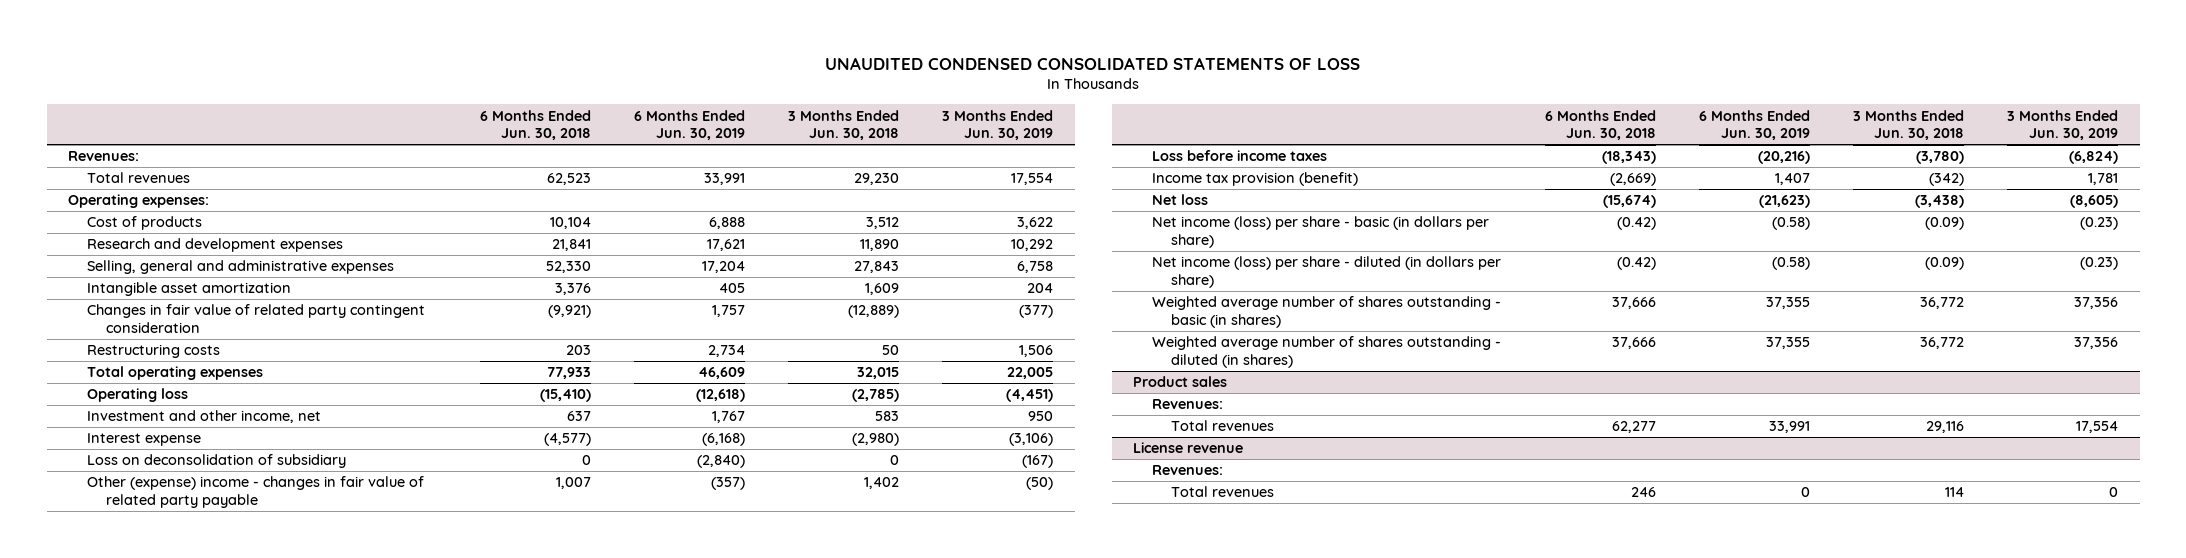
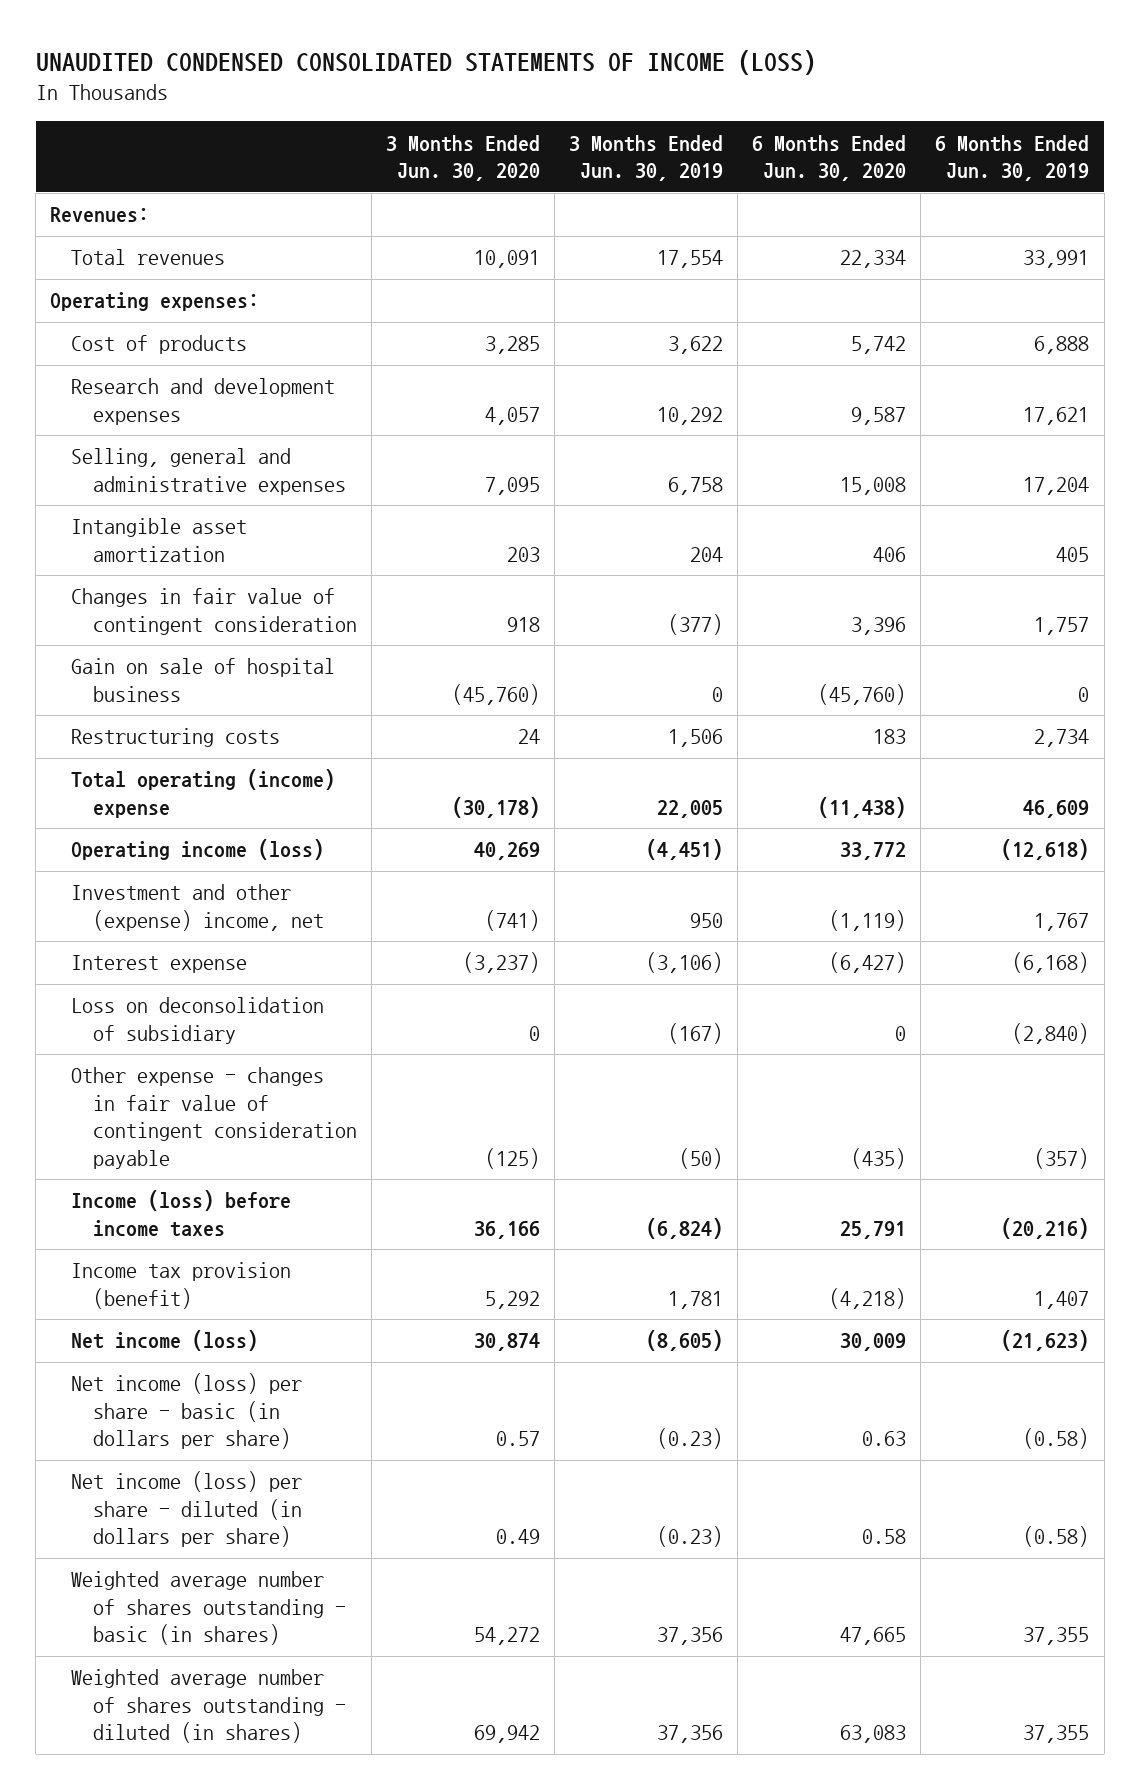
- UNAUDITED CONDENSED CONSOLIDATED STATEMENTS OF LOSS
+ UNAUDITED CONDENSED CONSOLIDATED STATEMENTS OF INCOME (LOSS)
- | 6 Months Ended Jun. 30, 2018 | 6 Months Ended Jun. 30, 2019 | 3 Months Ended Jun. 30, 2018 | 3 Months Ended Jun. 30, 2019
+ | 3 Months Ended Jun. 30, 2020 | 3 Months Ended Jun. 30, 2019 | 6 Months Ended Jun. 30, 2020 | 6 Months Ended Jun. 30, 2019
- Changes in fair value of related party contingent consideration | (9,921) | 1,757 | (12,889) | (377)
+ Changes in fair value of contingent consideration | 918 | (377) | 3,396 | 1,757
+ Gain on sale of hospital business | (45,760) | 0 | (45,760) | 0
- Total operating expenses | 77,933 | 46,609 | 32,015 | 22,005
- Operating loss | (15,410) | (12,618) | (2,785) | (4,451)
- Investment and other income, net | 637 | 1,767 | 583 | 950
+ Total operating (income) expense | (30,178) | 22,005 | (11,438) | 46,609
+ Operating income (loss) | 40,269 | (4,451) | 33,772 | (12,618)
+ Investment and other (expense) income, net | (741) | 950 | (1,119) | 1,767
- Other (expense) income - changes in fair value of related party payable | 1,007 | (357) | 1,402 | (50)
- Loss before income taxes | (18,343) | (20,216) | (3,780) | (6,824)
+ Other expense - changes in fair value of contingent consideration payable | (125) | (50) | (435) | (357)
+ Income (loss) before income taxes | 36,166 | (6,824) | 25,791 | (20,216)
- Net loss | (15,674) | (21,623) | (3,438) | (8,605)
+ Net income (loss) | 30,874 | (8,605) | 30,009 | (21,623)
- Product sales
- Revenues:
- Total revenues | 62,277 | 33,991 | 29,116 | 17,554
- License revenue
- Revenues:
- Total revenues | 246 | 0 | 114 | 0

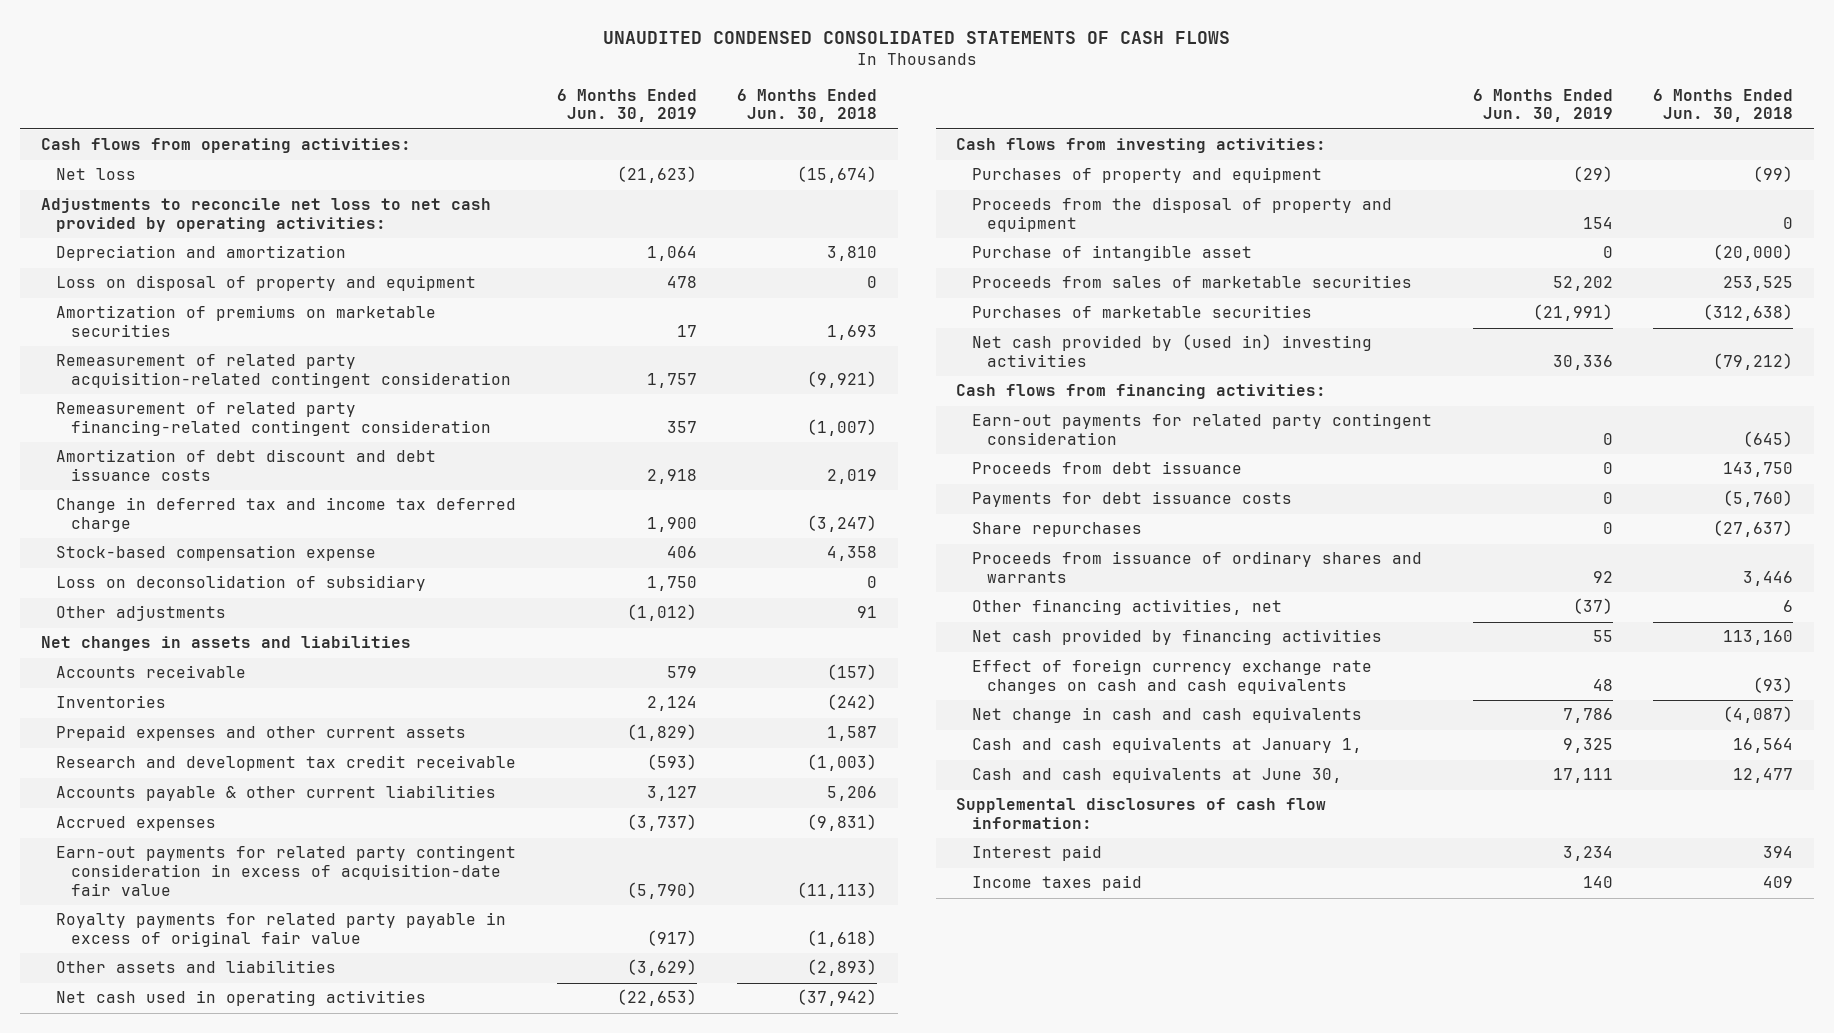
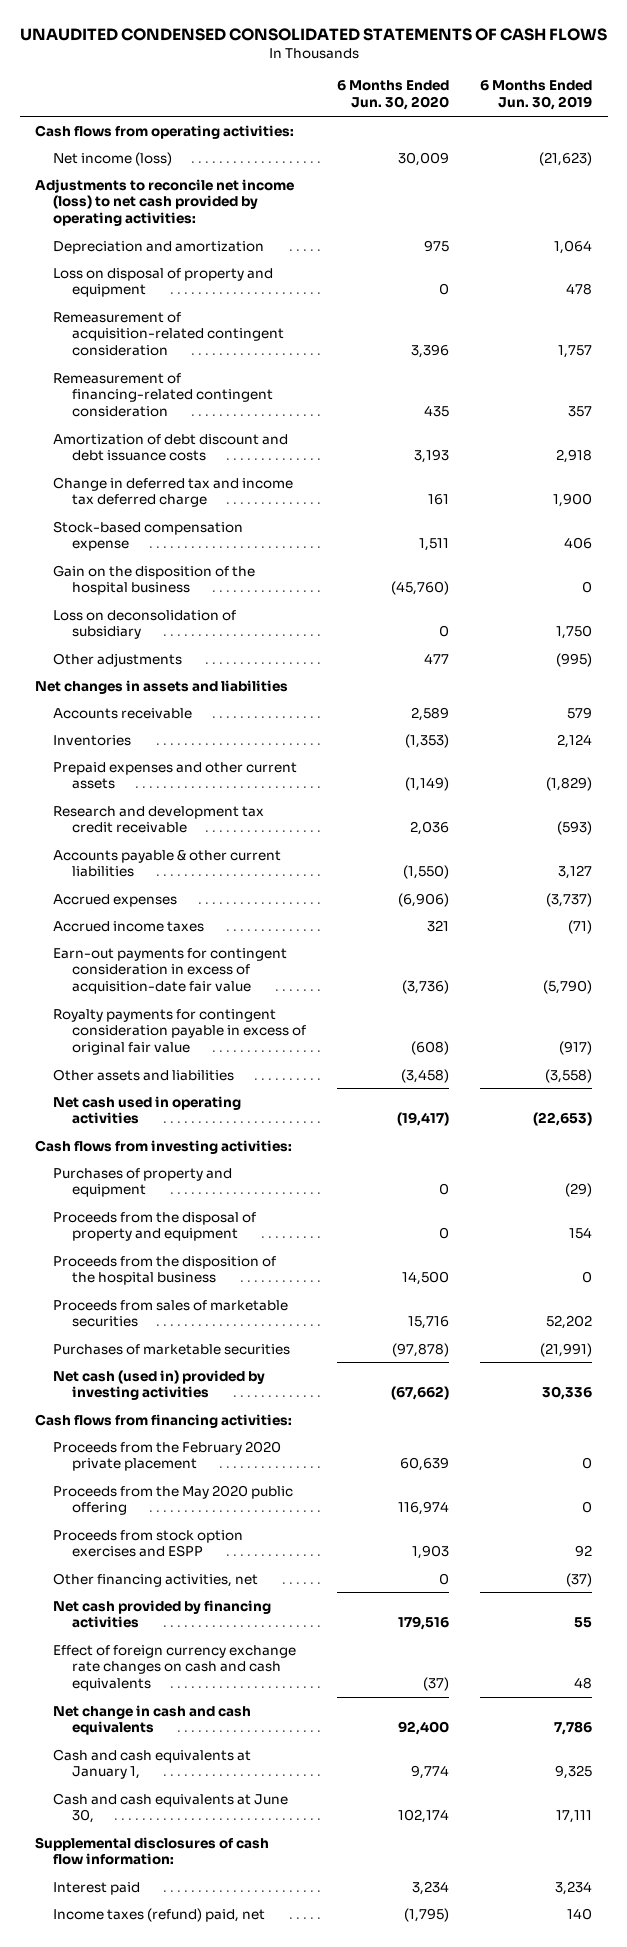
- | 6 Months Ended Jun. 30, 2019 | 6 Months Ended Jun. 30, 2018
+ | 6 Months Ended Jun. 30, 2020 | 6 Months Ended Jun. 30, 2019
- Net loss | (21,623) | (15,674)
- Adjustments to reconcile net loss to net cash provided by operating activities:
+ Net income (loss) | 30,009 | (21,623)
+ Adjustments to reconcile net income (loss) to net cash provided by operating activities:
- Amortization of premiums on marketable securities | 17 | 1,693
- Remeasurement of related party acquisition-related contingent consideration | 1,757 | (9,921)
- Remeasurement of related party financing-related contingent consideration | 357 | (1,007)
+ Remeasurement of acquisition-related contingent consideration | 3,396 | 1,757
+ Remeasurement of financing-related contingent consideration | 435 | 357
+ Gain on the disposition of the hospital business | (45,760) | 0
- Other adjustments | (1,012) | 91
+ Other adjustments | 477 | (995)
- Earn-out payments for related party contingent consideration in excess of acquisition-date fair value | (5,790) | (11,113)
- Royalty payments for related party payable in excess of original fair value | (917) | (1,618)
- Other assets and liabilities | (3,629) | (2,893)
+ Accrued income taxes | 321 | (71)
+ Earn-out payments for contingent consideration in excess of acquisition-date fair value | (3,736) | (5,790)
+ Royalty payments for contingent consideration payable in excess of original fair value | (608) | (917)
+ Other assets and liabilities | (3,458) | (3,558)
- Purchase of intangible asset | 0 | (20,000)
+ Proceeds from the disposition of the hospital business | 14,500 | 0
- Net cash provided by (used in) investing activities | 30,336 | (79,212)
+ Net cash (used in) provided by investing activities | (67,662) | 30,336
- Earn-out payments for related party contingent consideration | 0 | (645)
- Proceeds from debt issuance | 0 | 143,750
- Payments for debt issuance costs | 0 | (5,760)
- Share repurchases | 0 | (27,637)
- Proceeds from issuance of ordinary shares and warrants | 92 | 3,446
+ Proceeds from the February 2020 private placement | 60,639 | 0
+ Proceeds from the May 2020 public offering | 116,974 | 0
+ Proceeds from stock option exercises and ESPP | 1,903 | 92
- Income taxes paid | 140 | 409
+ Income taxes (refund) paid, net | (1,795) | 140

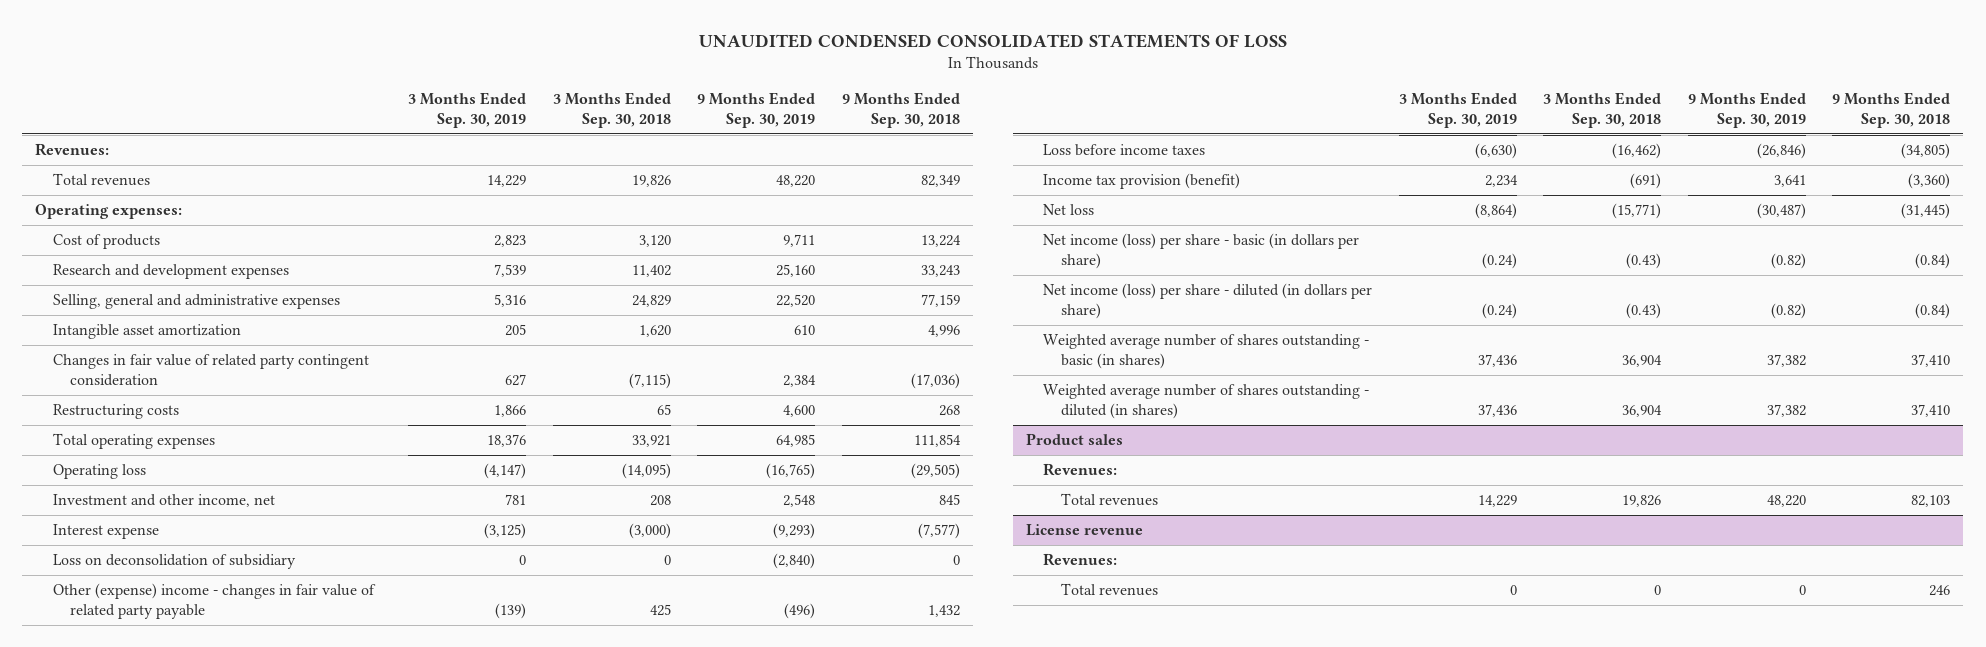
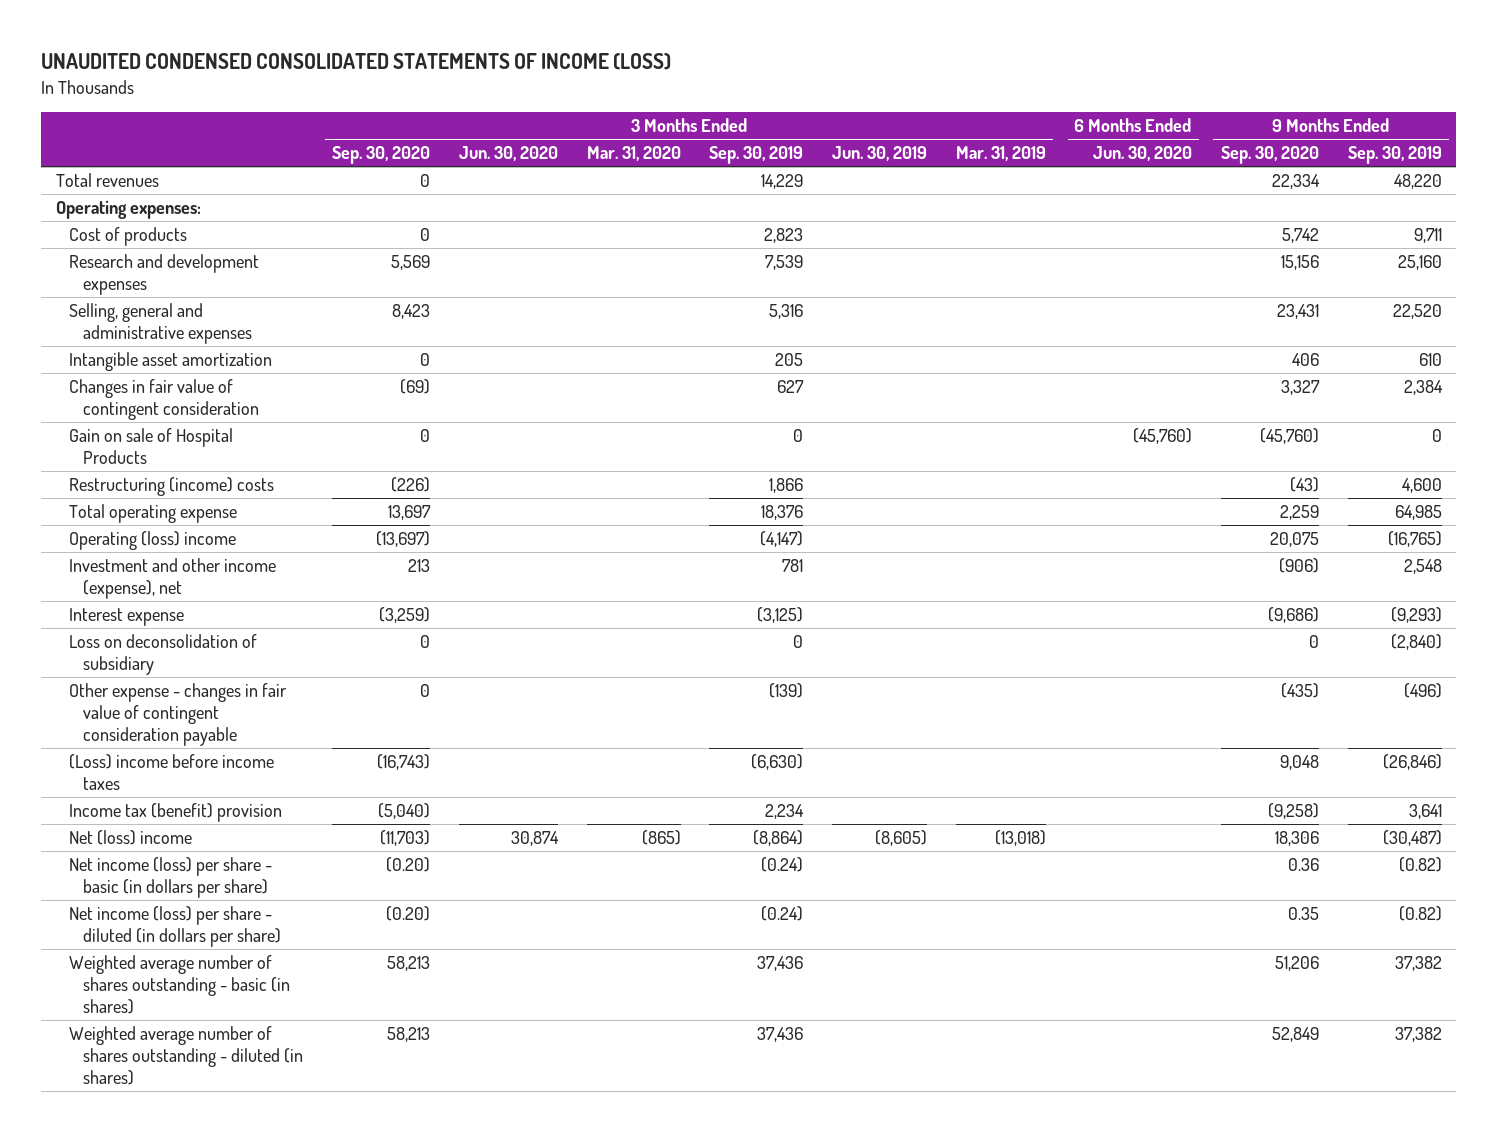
- UNAUDITED CONDENSED CONSOLIDATED STATEMENTS OF LOSS
+ UNAUDITED CONDENSED CONSOLIDATED STATEMENTS OF INCOME (LOSS)
- | 3 Months Ended Sep. 30, 2019 | 3 Months Ended Sep. 30, 2018 | 9 Months Ended Sep. 30, 2019 | 9 Months Ended Sep. 30, 2018
+ | 3 Months Ended Sep. 30, 2020 | 3 Months Ended Jun. 30, 2020 | 3 Months Ended Mar. 31, 2020 | 3 Months Ended Sep. 30, 2019 | 3 Months Ended Jun. 30, 2019 | 3 Months Ended Mar. 31, 2019 | 6 Months Ended Jun. 30, 2020 | 9 Months Ended Sep. 30, 2020 | 9 Months Ended Sep. 30, 2019
- Revenues:
- Changes in fair value of related party contingent consideration | 627 | (7,115) | 2,384 | (17,036)
- Restructuring costs | 1,866 | 65 | 4,600 | 268
- Total operating expenses | 18,376 | 33,921 | 64,985 | 111,854
- Operating loss | (4,147) | (14,095) | (16,765) | (29,505)
- Investment and other income, net | 781 | 208 | 2,548 | 845
+ Changes in fair value of contingent consideration | (69) | | | 627 | | | | 3,327 | 2,384
+ Gain on sale of Hospital Products | 0 | | | 0 | | | (45,760) | (45,760) | 0
+ Restructuring (income) costs | (226) | | | 1,866 | | | | (43) | 4,600
+ Total operating expense | 13,697 | | | 18,376 | | | | 2,259 | 64,985
+ Operating (loss) income | (13,697) | | | (4,147) | | | | 20,075 | (16,765)
+ Investment and other income (expense), net | 213 | | | 781 | | | | (906) | 2,548
- Other (expense) income - changes in fair value of related party payable | (139) | 425 | (496) | 1,432
- Loss before income taxes | (6,630) | (16,462) | (26,846) | (34,805)
- Income tax provision (benefit) | 2,234 | (691) | 3,641 | (3,360)
- Net loss | (8,864) | (15,771) | (30,487) | (31,445)
+ Other expense - changes in fair value of contingent consideration payable | 0 | | | (139) | | | | (435) | (496)
+ (Loss) income before income taxes | (16,743) | | | (6,630) | | | | 9,048 | (26,846)
+ Income tax (benefit) provision | (5,040) | | | 2,234 | | | | (9,258) | 3,641
+ Net (loss) income | (11,703) | 30,874 | (865) | (8,864) | (8,605) | (13,018) | | 18,306 | (30,487)
- Product sales
- Revenues:
- Total revenues | 14,229 | 19,826 | 48,220 | 82,103
- License revenue
- Revenues:
- Total revenues | 0 | 0 | 0 | 246

